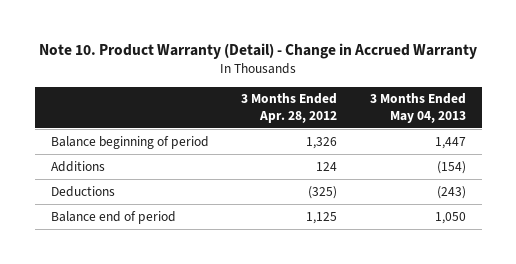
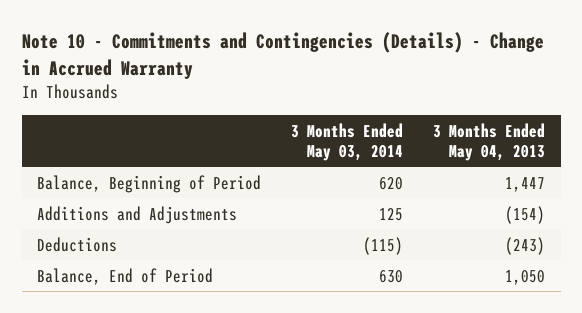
- Note 10. Product Warranty (Detail) - Change in Accrued Warranty
+ Note 10 - Commitments and Contingencies (Details) - Change in Accrued Warranty
- | 3 Months Ended Apr. 28, 2012 | 3 Months Ended May 04, 2013
+ | 3 Months Ended May 03, 2014 | 3 Months Ended May 04, 2013
- Balance beginning of period | 1,326 | 1,447
- Additions | 124 | (154)
+ Balance, Beginning of Period | 620 | 1,447
+ Additions and Adjustments | 125 | (154)
- Balance end of period | 1,125 | 1,050
+ Balance, End of Period | 630 | 1,050

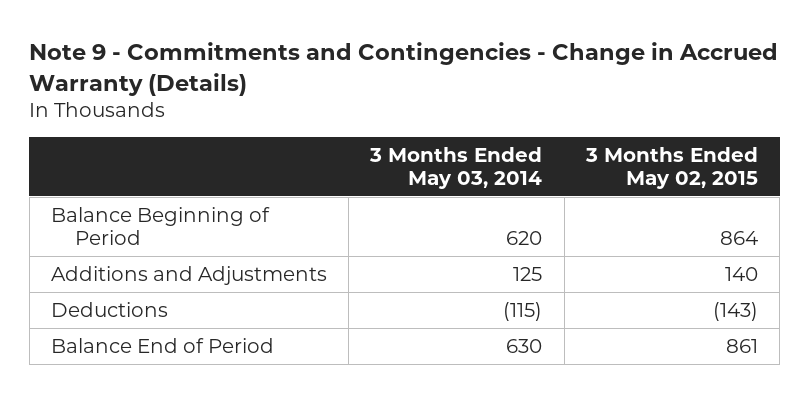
- Note 10 - Commitments and Contingencies (Details) - Change in Accrued Warranty
+ Note 9 - Commitments and Contingencies - Change in Accrued Warranty (Details)
- | 3 Months Ended May 03, 2014 | 3 Months Ended May 04, 2013
+ | 3 Months Ended May 03, 2014 | 3 Months Ended May 02, 2015
- Balance, Beginning of Period | 620 | 1,447
+ Balance Beginning of Period | 620 | 864
- Balance, End of Period | 630 | 1,050
+ Balance End of Period | 630 | 861

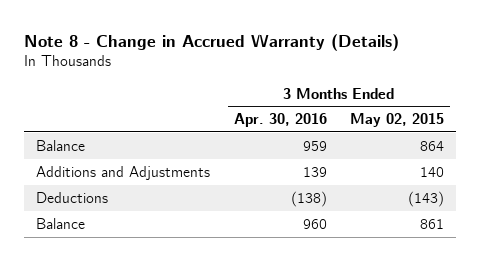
- Note 9 - Commitments and Contingencies - Change in Accrued Warranty (Details)
+ Note 8 - Change in Accrued Warranty (Details)
- | 3 Months Ended May 03, 2014 | 3 Months Ended May 02, 2015
+ | 3 Months Ended Apr. 30, 2016 | 3 Months Ended May 02, 2015
- Balance Beginning of Period | 620 | 864
+ Balance | 959 | 864
- Balance End of Period | 630 | 861
+ Balance | 960 | 861

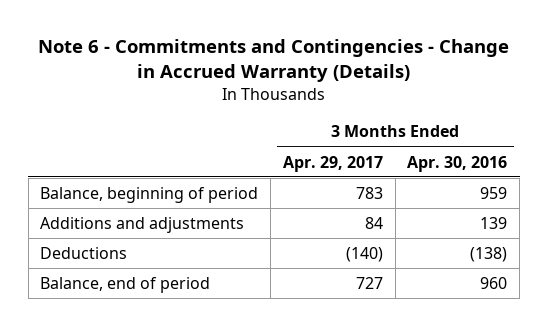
- Note 8 - Change in Accrued Warranty (Details)
+ Note 6 - Commitments and Contingencies - Change in Accrued Warranty (Details)
- | 3 Months Ended Apr. 30, 2016 | 3 Months Ended May 02, 2015
+ | 3 Months Ended Apr. 29, 2017 | 3 Months Ended Apr. 30, 2016
- Balance | 959 | 864
- Additions and Adjustments | 139 | 140
+ Balance, beginning of period | 783 | 959
+ Additions and adjustments | 84 | 139
- Balance | 960 | 861
+ Balance, end of period | 727 | 960

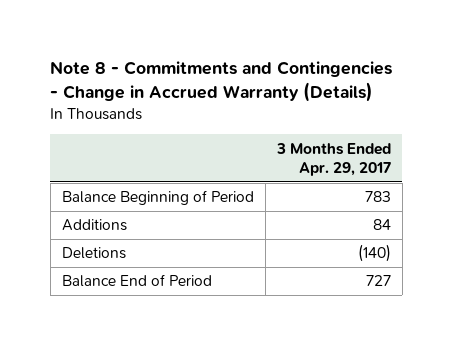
- Note 6 - Commitments and Contingencies - Change in Accrued Warranty (Details)
+ Note 8 - Commitments and Contingencies - Change in Accrued Warranty (Details)
- | 3 Months Ended Apr. 29, 2017 | 3 Months Ended Apr. 30, 2016
+ | 3 Months Ended Apr. 29, 2017
- Balance, beginning of period | 783 | 959
- Additions and adjustments | 84 | 139
- Deductions | (140) | (138)
- Balance, end of period | 727 | 960
+ Balance Beginning of Period | 783
+ Additions | 84
+ Deletions | (140)
+ Balance End of Period | 727

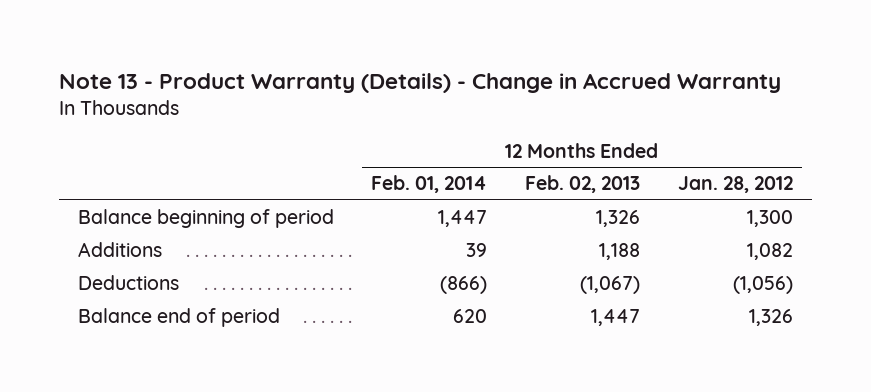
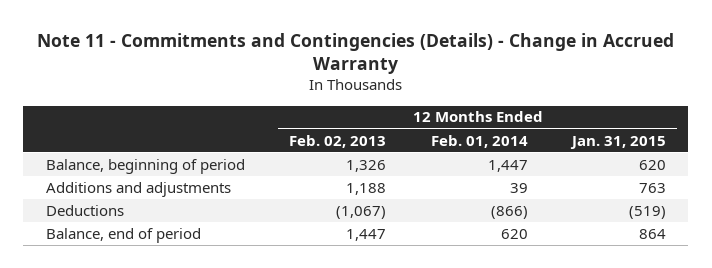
- Note 13 - Product Warranty (Details) - Change in Accrued Warranty
+ Note 11 - Commitments and Contingencies (Details) - Change in Accrued Warranty
- | 12 Months Ended Feb. 01, 2014 | 12 Months Ended Feb. 02, 2013 | 12 Months Ended Jan. 28, 2012
+ | 12 Months Ended Feb. 02, 2013 | 12 Months Ended Feb. 01, 2014 | 12 Months Ended Jan. 31, 2015
- Balance beginning of period | 1,447 | 1,326 | 1,300
- Additions | 39 | 1,188 | 1,082
+ Balance, beginning of period | 1,326 | 1,447 | 620
+ Additions and adjustments | 1,188 | 39 | 763
- Balance end of period | 620 | 1,447 | 1,326
+ Balance, end of period | 1,447 | 620 | 864

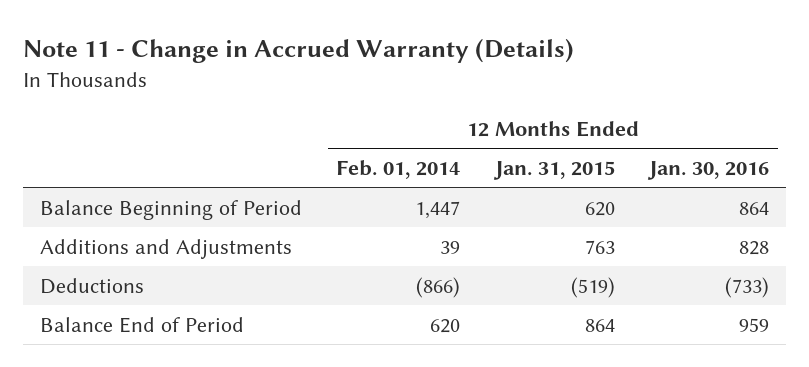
- Note 11 - Commitments and Contingencies (Details) - Change in Accrued Warranty
+ Note 11 - Change in Accrued Warranty (Details)
- | 12 Months Ended Feb. 02, 2013 | 12 Months Ended Feb. 01, 2014 | 12 Months Ended Jan. 31, 2015
+ | 12 Months Ended Feb. 01, 2014 | 12 Months Ended Jan. 31, 2015 | 12 Months Ended Jan. 30, 2016
- Balance, beginning of period | 1,326 | 1,447 | 620
- Additions and adjustments | 1,188 | 39 | 763
+ Balance Beginning of Period | 1,447 | 620 | 864
+ Additions and Adjustments | 39 | 763 | 828
- Balance, end of period | 1,447 | 620 | 864
+ Balance End of Period | 620 | 864 | 959

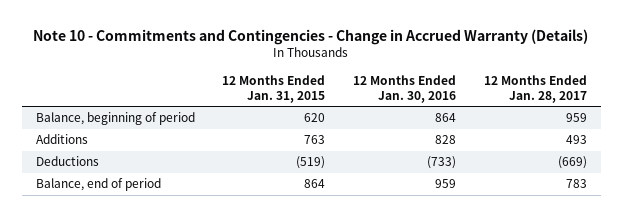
- Note 11 - Change in Accrued Warranty (Details)
+ Note 10 - Commitments and Contingencies - Change in Accrued Warranty (Details)
- | 12 Months Ended Feb. 01, 2014 | 12 Months Ended Jan. 31, 2015 | 12 Months Ended Jan. 30, 2016
+ | 12 Months Ended Jan. 31, 2015 | 12 Months Ended Jan. 30, 2016 | 12 Months Ended Jan. 28, 2017
- Balance Beginning of Period | 1,447 | 620 | 864
- Additions and Adjustments | 39 | 763 | 828
+ Balance, beginning of period | 620 | 864 | 959
+ Additions | 763 | 828 | 493
- Balance End of Period | 620 | 864 | 959
+ Balance, end of period | 864 | 959 | 783

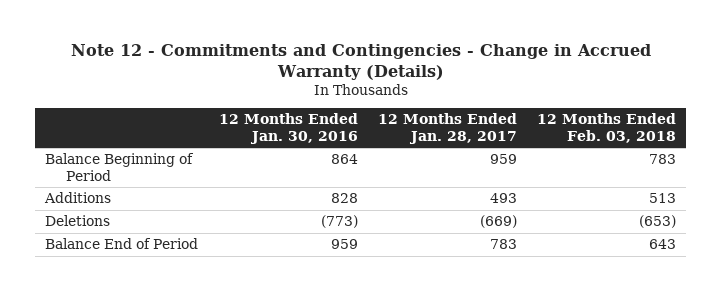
- Note 10 - Commitments and Contingencies - Change in Accrued Warranty (Details)
+ Note 12 - Commitments and Contingencies - Change in Accrued Warranty (Details)
- | 12 Months Ended Jan. 31, 2015 | 12 Months Ended Jan. 30, 2016 | 12 Months Ended Jan. 28, 2017
+ | 12 Months Ended Jan. 30, 2016 | 12 Months Ended Jan. 28, 2017 | 12 Months Ended Feb. 03, 2018
- Balance, beginning of period | 620 | 864 | 959
+ Balance Beginning of Period | 864 | 959 | 783
- Deductions | (519) | (733) | (669)
- Balance, end of period | 864 | 959 | 783
+ Deletions | (773) | (669) | (653)
+ Balance End of Period | 959 | 783 | 643

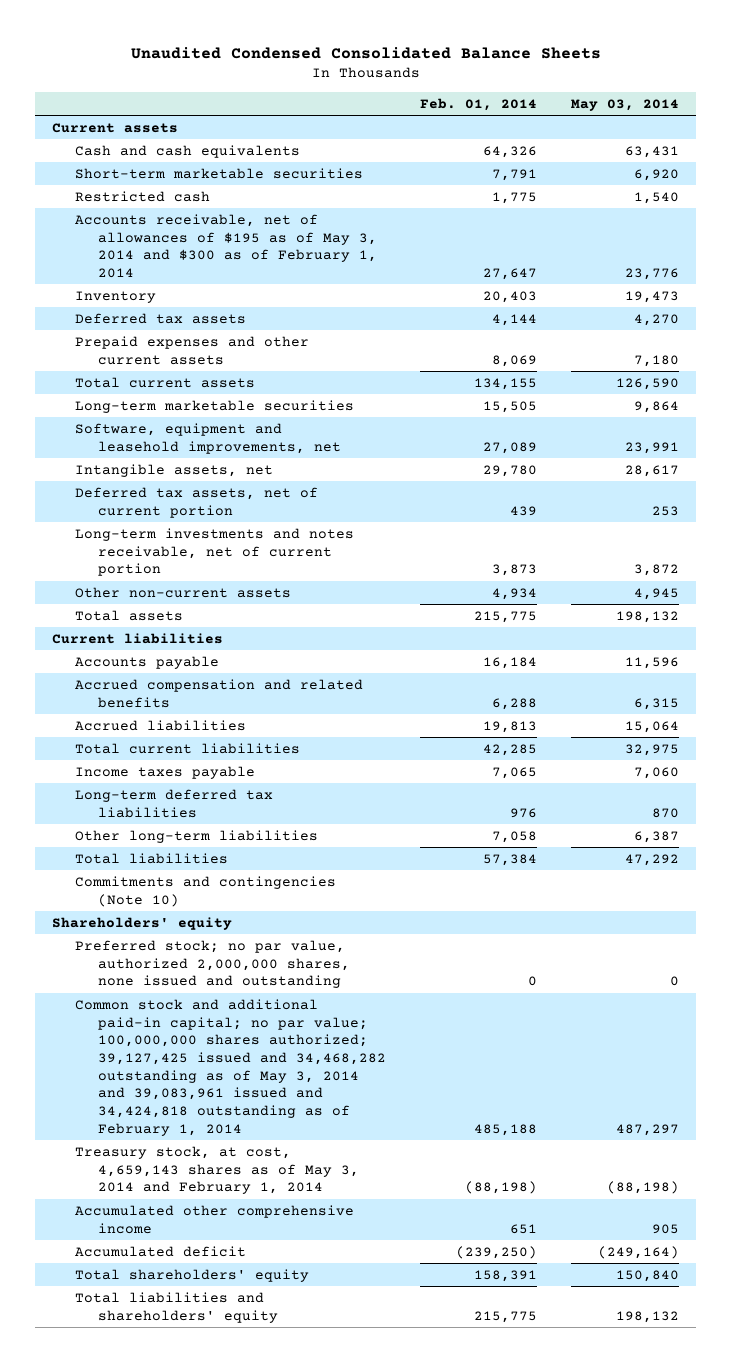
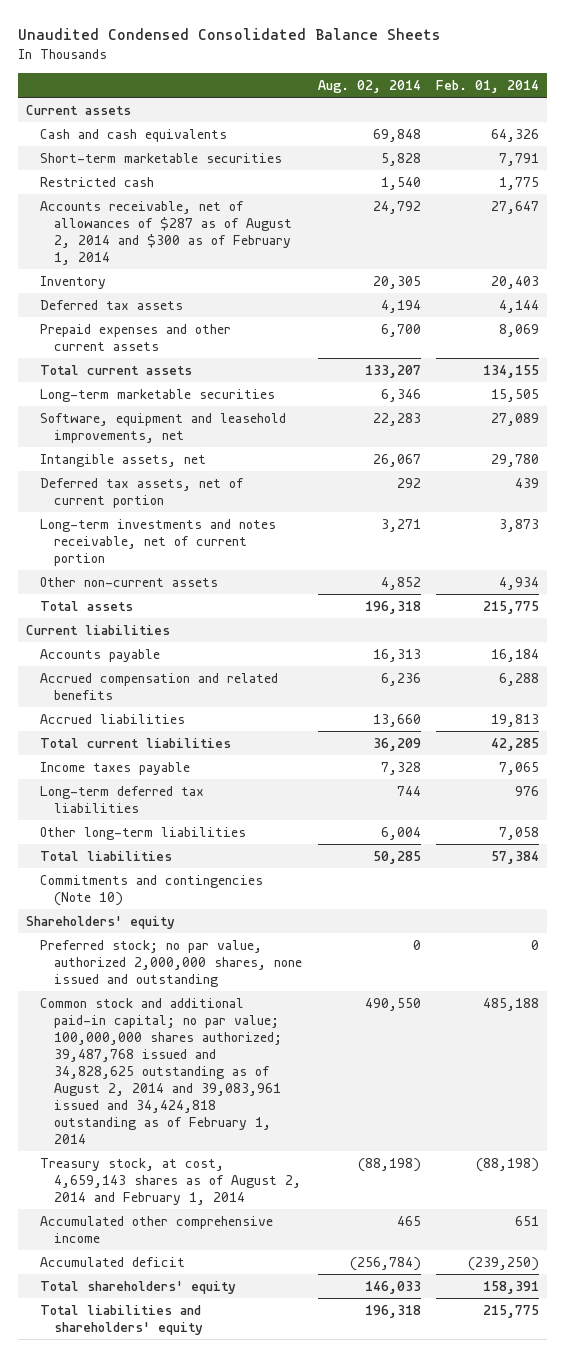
- | Feb. 01, 2014 | May 03, 2014
+ | Aug. 02, 2014 | Feb. 01, 2014
- Accounts receivable, net of allowances of $195 as of May 3, 2014 and $300 as of February 1, 2014 | 27,647 | 23,776
+ Accounts receivable, net of allowances of $287 as of August 2, 2014 and $300 as of February 1, 2014 | 24,792 | 27,647
- Common stock and additional paid-in capital; no par value; 100,000,000 shares authorized; 39,127,425 issued and 34,468,282 outstanding as of May 3, 2014 and 39,083,961 issued and 34,424,818 outstanding as of February 1, 2014 | 485,188 | 487,297
- Treasury stock, at cost, 4,659,143 shares as of May 3, 2014 and February 1, 2014 | (88,198) | (88,198)
+ Common stock and additional paid-in capital; no par value; 100,000,000 shares authorized; 39,487,768 issued and 34,828,625 outstanding as of August 2, 2014 and 39,083,961 issued and 34,424,818 outstanding as of February 1, 2014 | 490,550 | 485,188
+ Treasury stock, at cost, 4,659,143 shares as of August 2, 2014 and February 1, 2014 | (88,198) | (88,198)

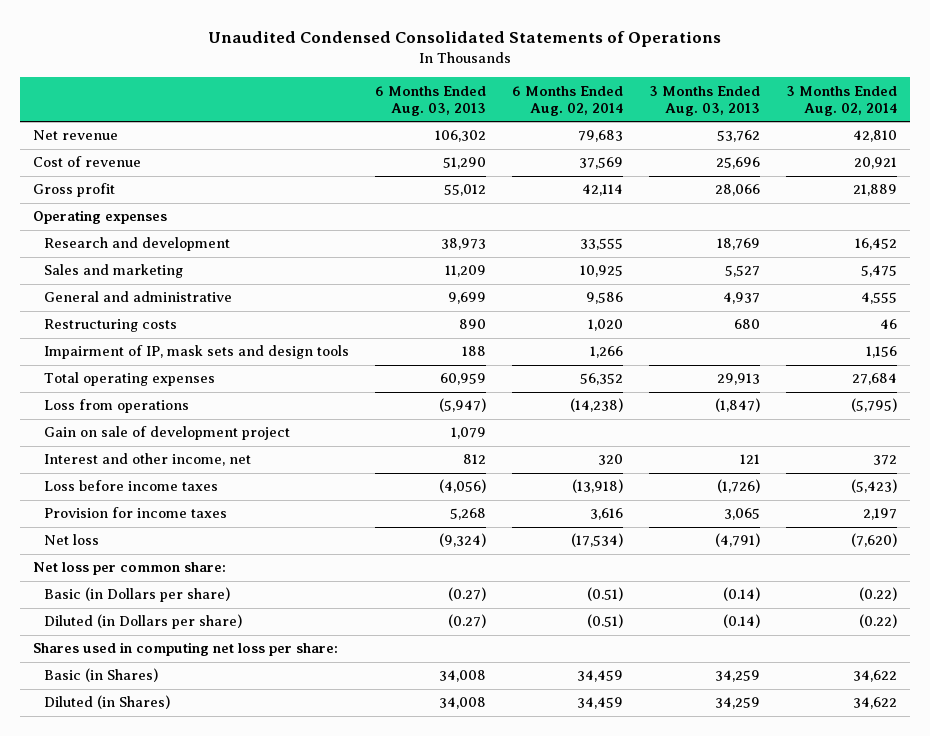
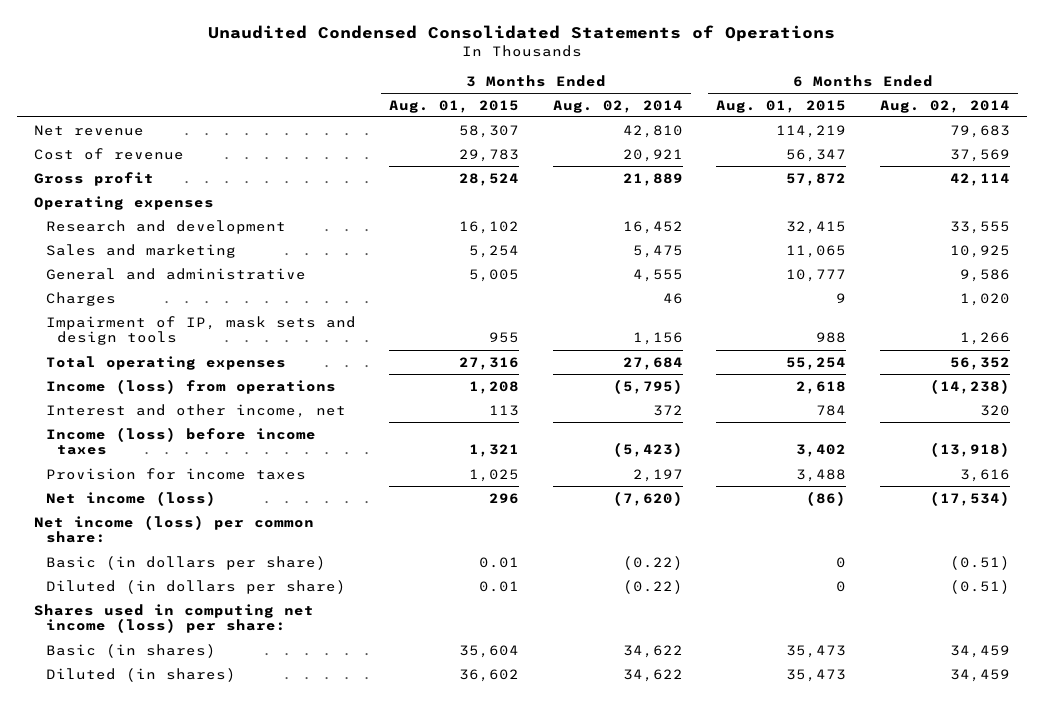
- | 6 Months Ended Aug. 03, 2013 | 6 Months Ended Aug. 02, 2014 | 3 Months Ended Aug. 03, 2013 | 3 Months Ended Aug. 02, 2014
+ | 3 Months Ended Aug. 01, 2015 | 3 Months Ended Aug. 02, 2014 | 6 Months Ended Aug. 01, 2015 | 6 Months Ended Aug. 02, 2014
- Restructuring costs | 890 | 1,020 | 680 | 46
+ Charges | | 46 | 9 | 1,020
- Loss from operations | (5,947) | (14,238) | (1,847) | (5,795)
- Gain on sale of development project | 1,079 | | |
+ Income (loss) from operations | 1,208 | (5,795) | 2,618 | (14,238)
- Loss before income taxes | (4,056) | (13,918) | (1,726) | (5,423)
+ Income (loss) before income taxes | 1,321 | (5,423) | 3,402 | (13,918)
- Net loss | (9,324) | (17,534) | (4,791) | (7,620)
- Net loss per common share:
- Basic (in Dollars per share) | (0.27) | (0.51) | (0.14) | (0.22)
- Diluted (in Dollars per share) | (0.27) | (0.51) | (0.14) | (0.22)
- Shares used in computing net loss per share:
- Basic (in Shares) | 34,008 | 34,459 | 34,259 | 34,622
- Diluted (in Shares) | 34,008 | 34,459 | 34,259 | 34,622
+ Net income (loss) | 296 | (7,620) | (86) | (17,534)
+ Net income (loss) per common share:
+ Basic (in dollars per share) | 0.01 | (0.22) | 0 | (0.51)
+ Diluted (in dollars per share) | 0.01 | (0.22) | 0 | (0.51)
+ Shares used in computing net income (loss) per share:
+ Basic (in shares) | 35,604 | 34,622 | 35,473 | 34,459
+ Diluted (in shares) | 36,602 | 34,622 | 35,473 | 34,459

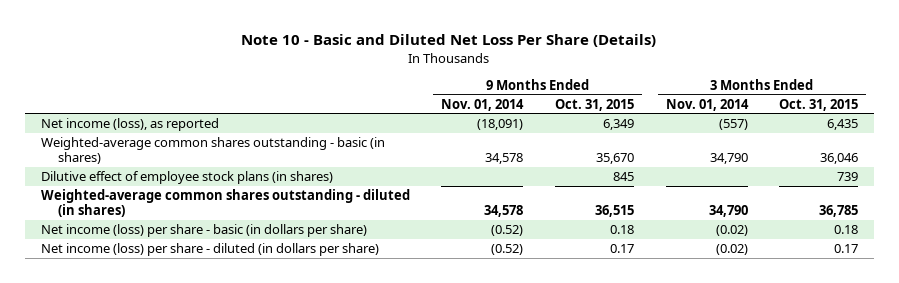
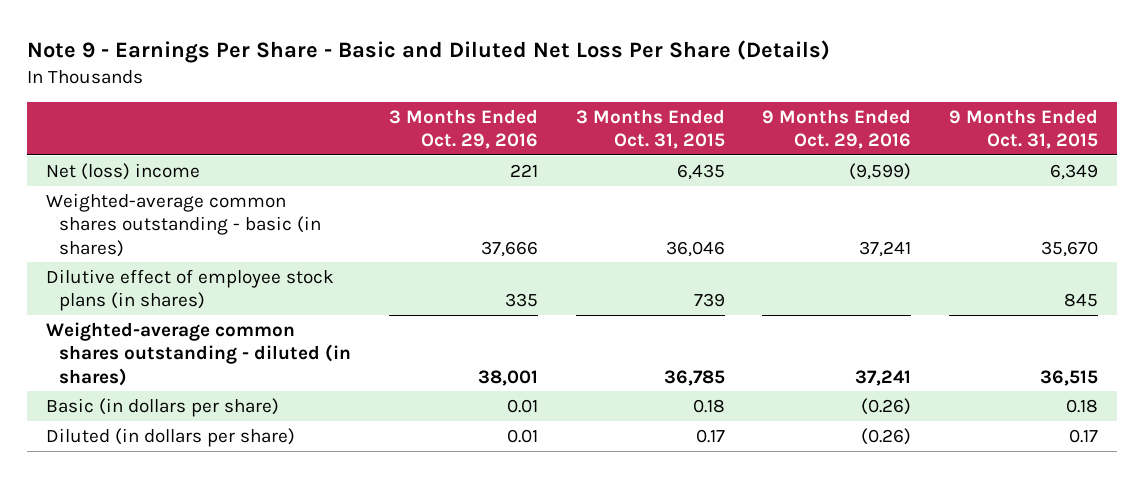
- Note 10 - Basic and Diluted Net Loss Per Share (Details)
+ Note 9 - Earnings Per Share - Basic and Diluted Net Loss Per Share (Details)
- | 9 Months Ended Nov. 01, 2014 | 9 Months Ended Oct. 31, 2015 | 3 Months Ended Nov. 01, 2014 | 3 Months Ended Oct. 31, 2015
+ | 3 Months Ended Oct. 29, 2016 | 3 Months Ended Oct. 31, 2015 | 9 Months Ended Oct. 29, 2016 | 9 Months Ended Oct. 31, 2015
- Net income (loss), as reported | (18,091) | 6,349 | (557) | 6,435
+ Net (loss) income | 221 | 6,435 | (9,599) | 6,349
- Net income (loss) per share - basic (in dollars per share) | (0.52) | 0.18 | (0.02) | 0.18
- Net income (loss) per share - diluted (in dollars per share) | (0.52) | 0.17 | (0.02) | 0.17
+ Basic (in dollars per share) | 0.01 | 0.18 | (0.26) | 0.18
+ Diluted (in dollars per share) | 0.01 | 0.17 | (0.26) | 0.17

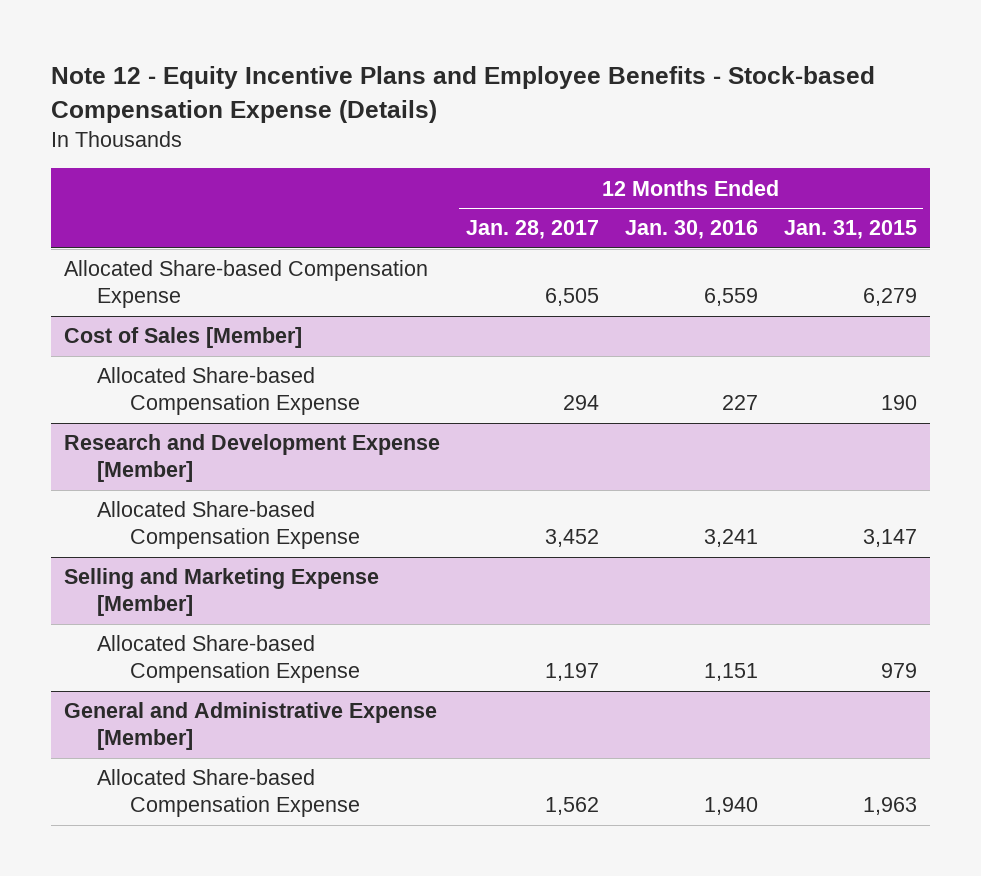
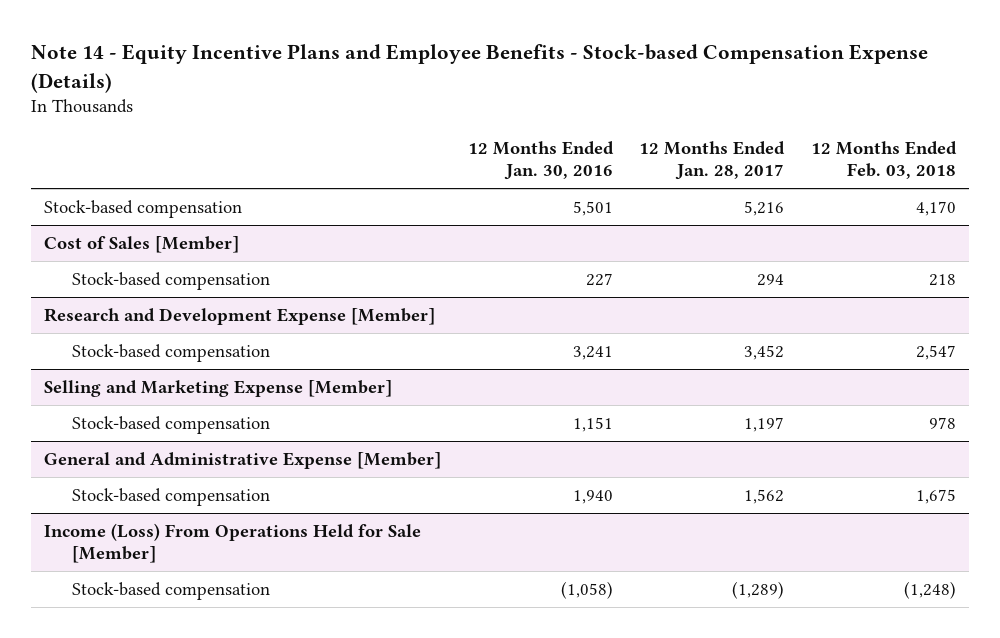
- Note 12 - Equity Incentive Plans and Employee Benefits - Stock-based Compensation Expense (Details)
+ Note 14 - Equity Incentive Plans and Employee Benefits - Stock-based Compensation Expense (Details)
- | 12 Months Ended Jan. 28, 2017 | 12 Months Ended Jan. 30, 2016 | 12 Months Ended Jan. 31, 2015
+ | 12 Months Ended Jan. 30, 2016 | 12 Months Ended Jan. 28, 2017 | 12 Months Ended Feb. 03, 2018
- Allocated Share-based Compensation Expense | 6,505 | 6,559 | 6,279
+ Stock-based compensation | 5,501 | 5,216 | 4,170
@ Cost of Sales [Member]
- Allocated Share-based Compensation Expense | 294 | 227 | 190
+ Stock-based compensation | 227 | 294 | 218
@ Research and Development Expense [Member]
- Allocated Share-based Compensation Expense | 3,452 | 3,241 | 3,147
+ Stock-based compensation | 3,241 | 3,452 | 2,547
@ Selling and Marketing Expense [Member]
- Allocated Share-based Compensation Expense | 1,197 | 1,151 | 979
+ Stock-based compensation | 1,151 | 1,197 | 978
@ General and Administrative Expense [Member]
- Allocated Share-based Compensation Expense | 1,562 | 1,940 | 1,963
+ Stock-based compensation | 1,940 | 1,562 | 1,675
+ Income (Loss) From Operations Held for Sale [Member]
+ Stock-based compensation | (1,058) | (1,289) | (1,248)

